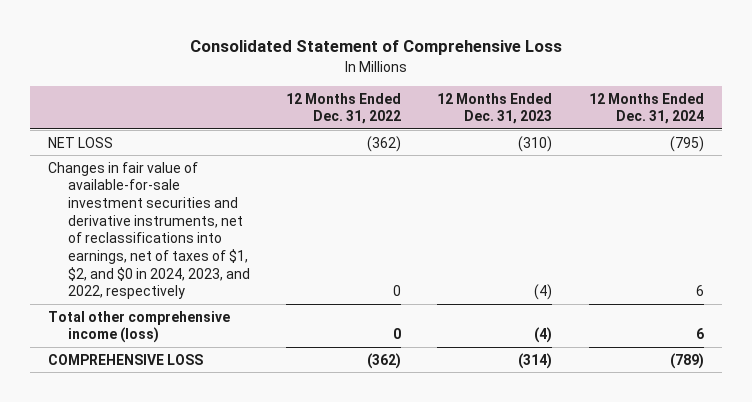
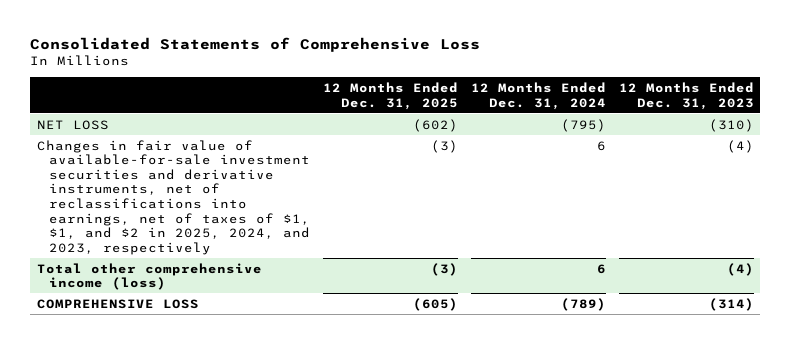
- Consolidated Statement of Comprehensive Loss
+ Consolidated Statements of Comprehensive Loss
- | 12 Months Ended Dec. 31, 2022 | 12 Months Ended Dec. 31, 2023 | 12 Months Ended Dec. 31, 2024
+ | 12 Months Ended Dec. 31, 2025 | 12 Months Ended Dec. 31, 2024 | 12 Months Ended Dec. 31, 2023
- Changes in fair value of available-for-sale investment securities and derivative instruments, net of reclassifications into earnings, net of taxes of $1, $2, and $0 in 2024, 2023, and 2022, respectively | 0 | (4) | 6
+ Changes in fair value of available-for-sale investment securities and derivative instruments, net of reclassifications into earnings, net of taxes of $1, $1, and $2 in 2025, 2024, and 2023, respectively | (3) | 6 | (4)

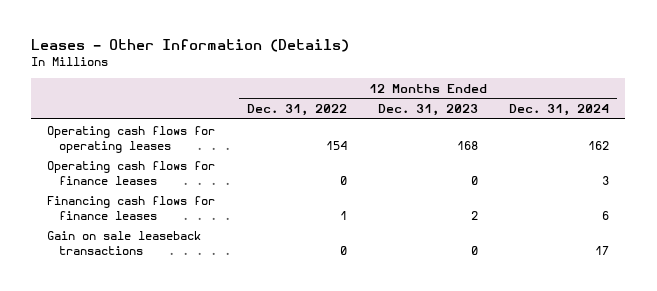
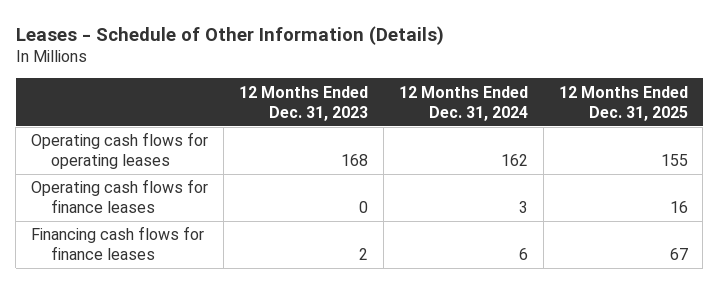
- Leases - Other Information (Details)
+ Leases - Schedule of Other Information (Details)
- | 12 Months Ended Dec. 31, 2022 | 12 Months Ended Dec. 31, 2023 | 12 Months Ended Dec. 31, 2024
+ | 12 Months Ended Dec. 31, 2023 | 12 Months Ended Dec. 31, 2024 | 12 Months Ended Dec. 31, 2025
- Gain on sale leaseback transactions | 0 | 0 | 17

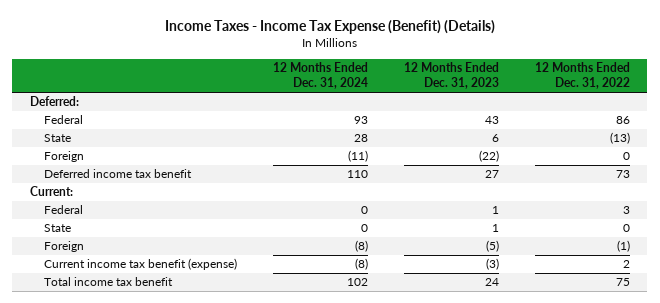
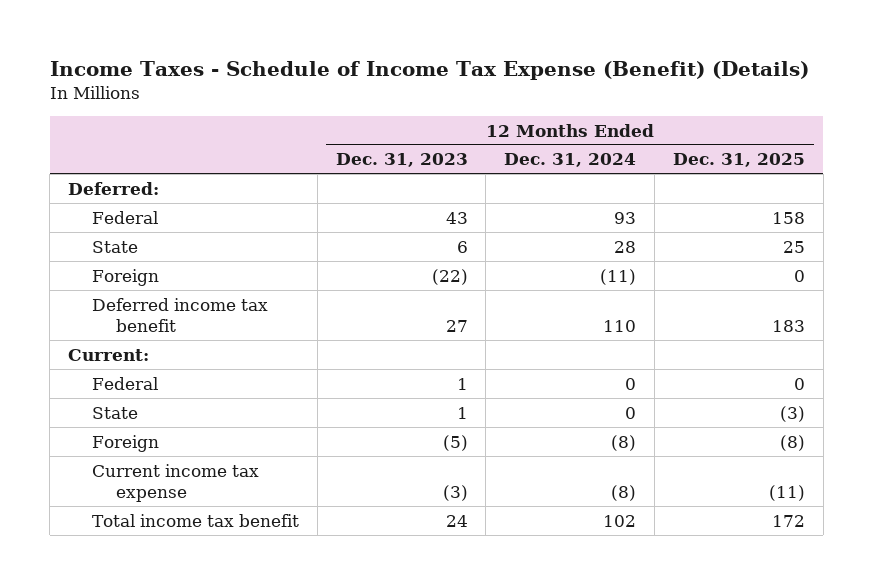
- Income Taxes - Income Tax Expense (Benefit) (Details)
+ Income Taxes - Schedule of Income Tax Expense (Benefit) (Details)
- | 12 Months Ended Dec. 31, 2024 | 12 Months Ended Dec. 31, 2023 | 12 Months Ended Dec. 31, 2022
+ | 12 Months Ended Dec. 31, 2023 | 12 Months Ended Dec. 31, 2024 | 12 Months Ended Dec. 31, 2025
- Current income tax benefit (expense) | (8) | (3) | 2
+ Current income tax expense | (3) | (8) | (11)

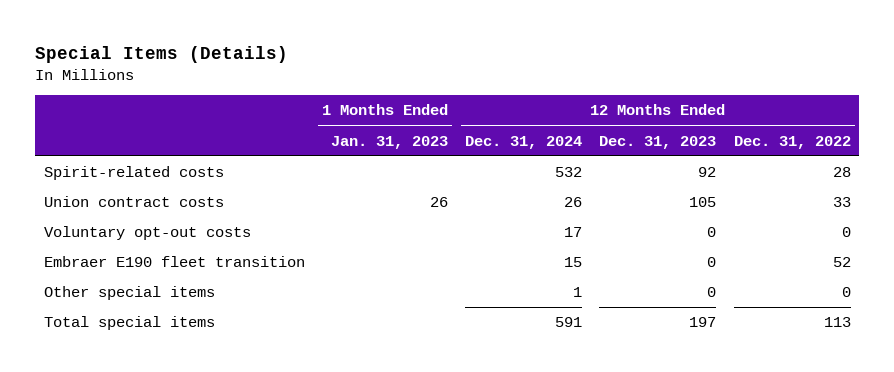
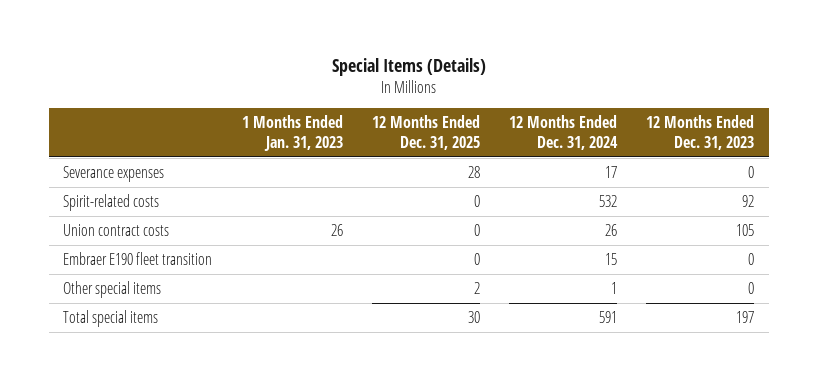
- | 1 Months Ended Jan. 31, 2023 | 12 Months Ended Dec. 31, 2024 | 12 Months Ended Dec. 31, 2023 | 12 Months Ended Dec. 31, 2022
+ | 1 Months Ended Jan. 31, 2023 | 12 Months Ended Dec. 31, 2025 | 12 Months Ended Dec. 31, 2024 | 12 Months Ended Dec. 31, 2023
+ Severance expenses | | 28 | 17 | 0
- Voluntary opt-out costs | | 17 | 0 | 0

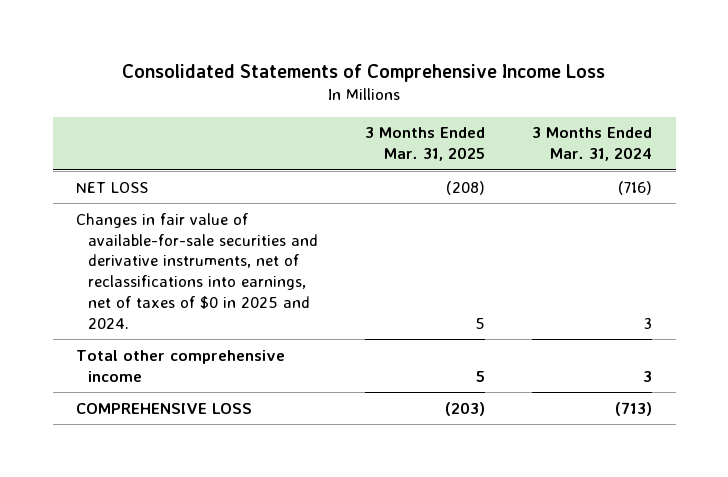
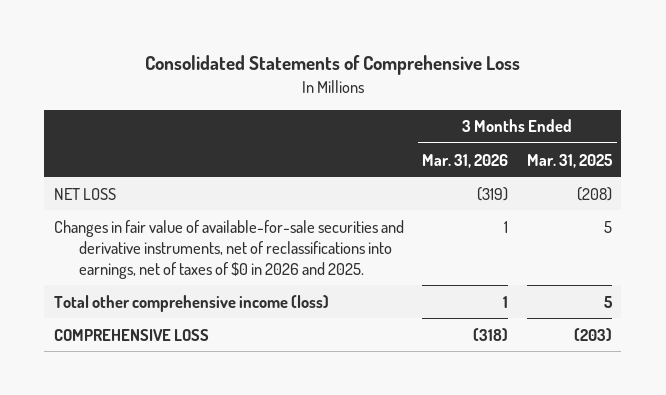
- Consolidated Statements of Comprehensive Income Loss
+ Consolidated Statements of Comprehensive Loss
- | 3 Months Ended Mar. 31, 2025 | 3 Months Ended Mar. 31, 2024
+ | 3 Months Ended Mar. 31, 2026 | 3 Months Ended Mar. 31, 2025
- Changes in fair value of available-for-sale securities and derivative instruments, net of reclassifications into earnings, net of taxes of $0 in 2025 and 2024. | 5 | 3
- Total other comprehensive income | 5 | 3
+ Changes in fair value of available-for-sale securities and derivative instruments, net of reclassifications into earnings, net of taxes of $0 in 2026 and 2025. | 1 | 5
+ Total other comprehensive income (loss) | 1 | 5

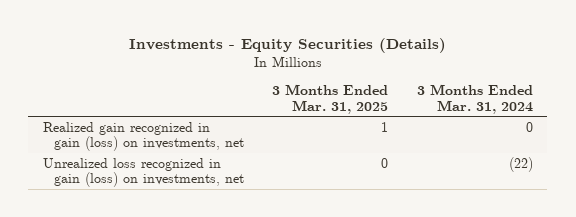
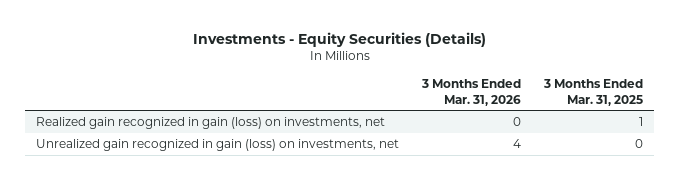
- | 3 Months Ended Mar. 31, 2025 | 3 Months Ended Mar. 31, 2024
+ | 3 Months Ended Mar. 31, 2026 | 3 Months Ended Mar. 31, 2025
- Unrealized loss recognized in gain (loss) on investments, net | 0 | (22)
+ Unrealized gain recognized in gain (loss) on investments, net | 4 | 0

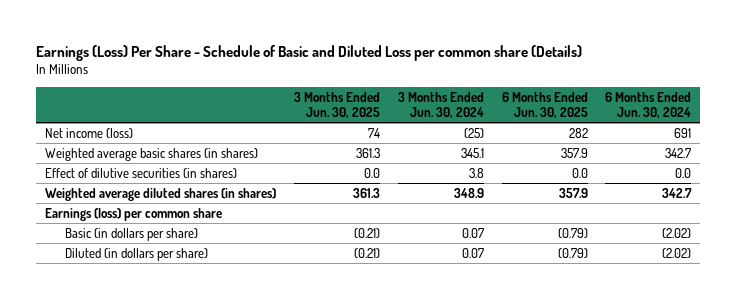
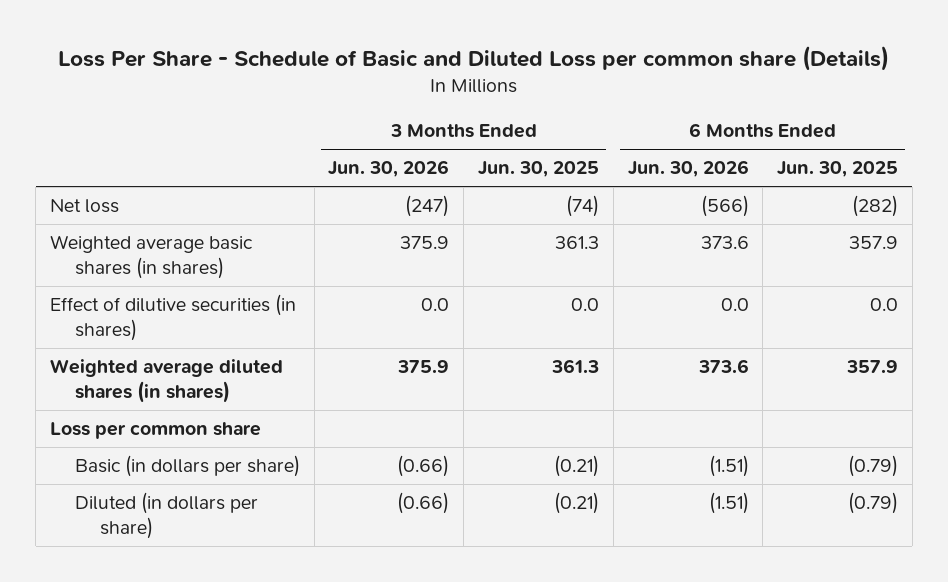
- Earnings (Loss) Per Share - Schedule of Basic and Diluted Loss per common share (Details)
+ Loss Per Share - Schedule of Basic and Diluted Loss per common share (Details)
- | 3 Months Ended Jun. 30, 2025 | 3 Months Ended Jun. 30, 2024 | 6 Months Ended Jun. 30, 2025 | 6 Months Ended Jun. 30, 2024
+ | 3 Months Ended Jun. 30, 2026 | 3 Months Ended Jun. 30, 2025 | 6 Months Ended Jun. 30, 2026 | 6 Months Ended Jun. 30, 2025
- Net income (loss) | 74 | (25) | 282 | 691
+ Net loss | (247) | (74) | (566) | (282)
- Earnings (loss) per common share
+ Loss per common share

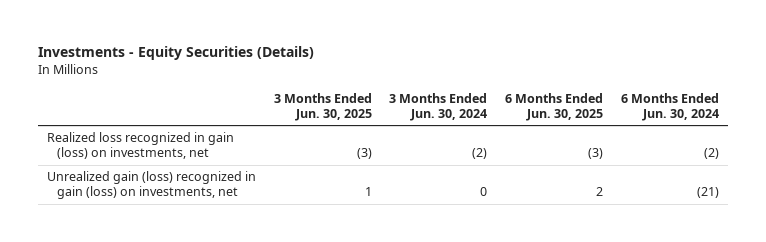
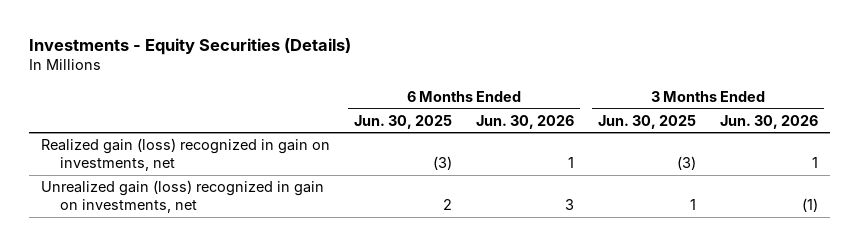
- | 3 Months Ended Jun. 30, 2025 | 3 Months Ended Jun. 30, 2024 | 6 Months Ended Jun. 30, 2025 | 6 Months Ended Jun. 30, 2024
+ | 6 Months Ended Jun. 30, 2025 | 6 Months Ended Jun. 30, 2026 | 3 Months Ended Jun. 30, 2025 | 3 Months Ended Jun. 30, 2026
- Realized loss recognized in gain (loss) on investments, net | (3) | (2) | (3) | (2)
- Unrealized gain (loss) recognized in gain (loss) on investments, net | 1 | 0 | 2 | (21)
+ Realized gain (loss) recognized in gain on investments, net | (3) | 1 | (3) | 1
+ Unrealized gain (loss) recognized in gain on investments, net | 2 | 3 | 1 | (1)

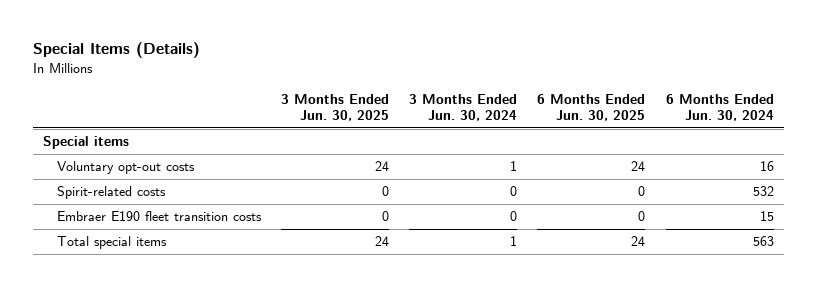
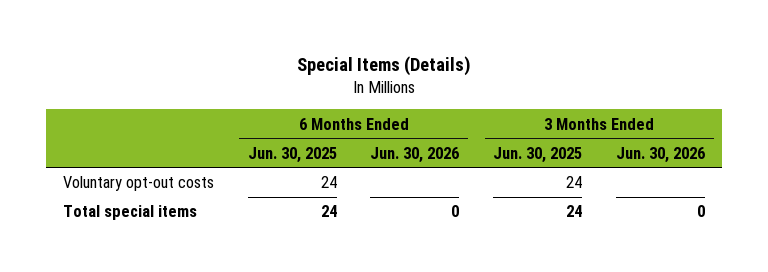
- | 3 Months Ended Jun. 30, 2025 | 3 Months Ended Jun. 30, 2024 | 6 Months Ended Jun. 30, 2025 | 6 Months Ended Jun. 30, 2024
+ | 6 Months Ended Jun. 30, 2025 | 6 Months Ended Jun. 30, 2026 | 3 Months Ended Jun. 30, 2025 | 3 Months Ended Jun. 30, 2026
- Special items
- Spirit-related costs | 0 | 0 | 0 | 532
- Embraer E190 fleet transition costs | 0 | 0 | 0 | 15

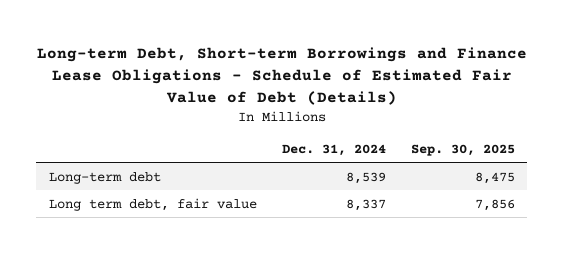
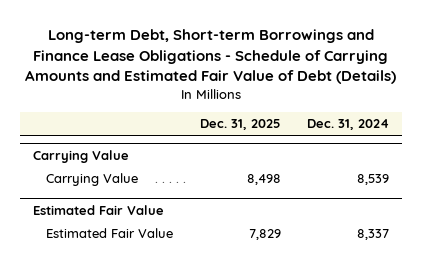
- Long-term Debt, Short-term Borrowings and Finance Lease Obligations - Schedule of Estimated Fair Value of Debt (Details)
+ Long-term Debt, Short-term Borrowings and Finance Lease Obligations - Schedule of Carrying Amounts and Estimated Fair Value of Debt (Details)
- | Dec. 31, 2024 | Sep. 30, 2025
+ | Dec. 31, 2025 | Dec. 31, 2024
- Long-term debt | 8,539 | 8,475
- Long term debt, fair value | 8,337 | 7,856
+ Carrying Value
+ Carrying Value | 8,498 | 8,539
+ Estimated Fair Value
+ Estimated Fair Value | 7,829 | 8,337

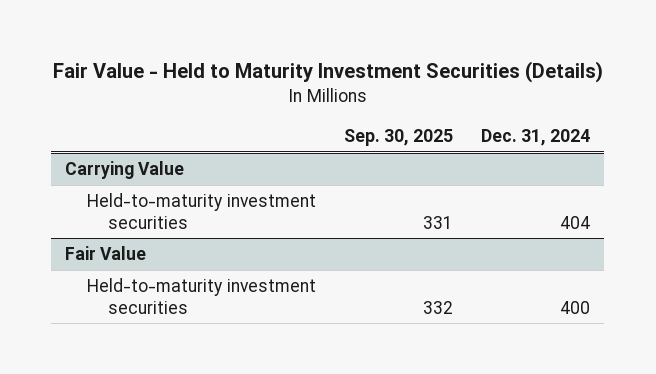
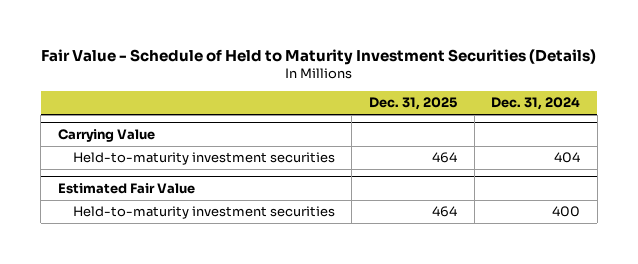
- Fair Value - Held to Maturity Investment Securities (Details)
+ Fair Value - Schedule of Held to Maturity Investment Securities (Details)
- | Sep. 30, 2025 | Dec. 31, 2024
+ | Dec. 31, 2025 | Dec. 31, 2024
- Fair Value
+ Estimated Fair Value

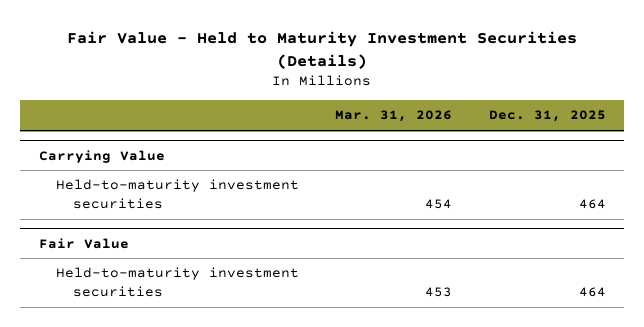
- Fair Value - Schedule of Held to Maturity Investment Securities (Details)
+ Fair Value - Held to Maturity Investment Securities (Details)
- | Dec. 31, 2025 | Dec. 31, 2024
+ | Mar. 31, 2026 | Dec. 31, 2025
- Estimated Fair Value
+ Fair Value

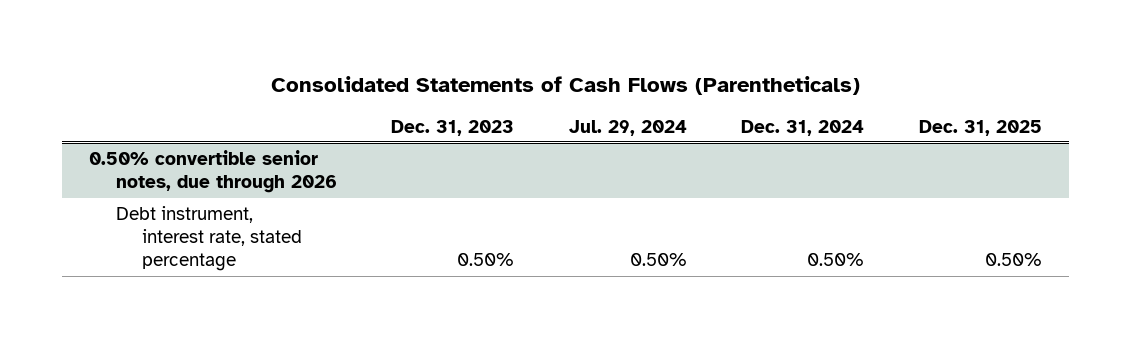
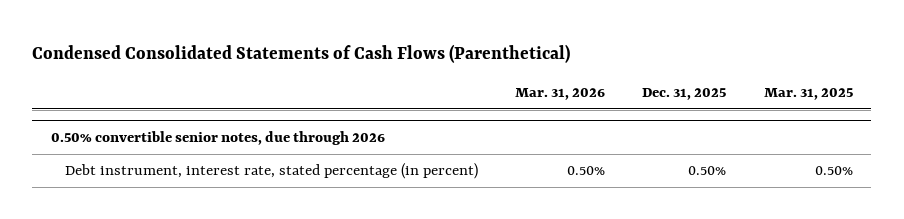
- Consolidated Statements of Cash Flows (Parentheticals)
+ Condensed Consolidated Statements of Cash Flows (Parenthetical)
- | Dec. 31, 2023 | Jul. 29, 2024 | Dec. 31, 2024 | Dec. 31, 2025
+ | Mar. 31, 2026 | Dec. 31, 2025 | Mar. 31, 2025
@ 0.50% convertible senior notes, due through 2026
- Debt instrument, interest rate, stated percentage | 0.50% | 0.50% | 0.50% | 0.50%
+ Debt instrument, interest rate, stated percentage (in percent) | 0.50% | 0.50% | 0.50%

